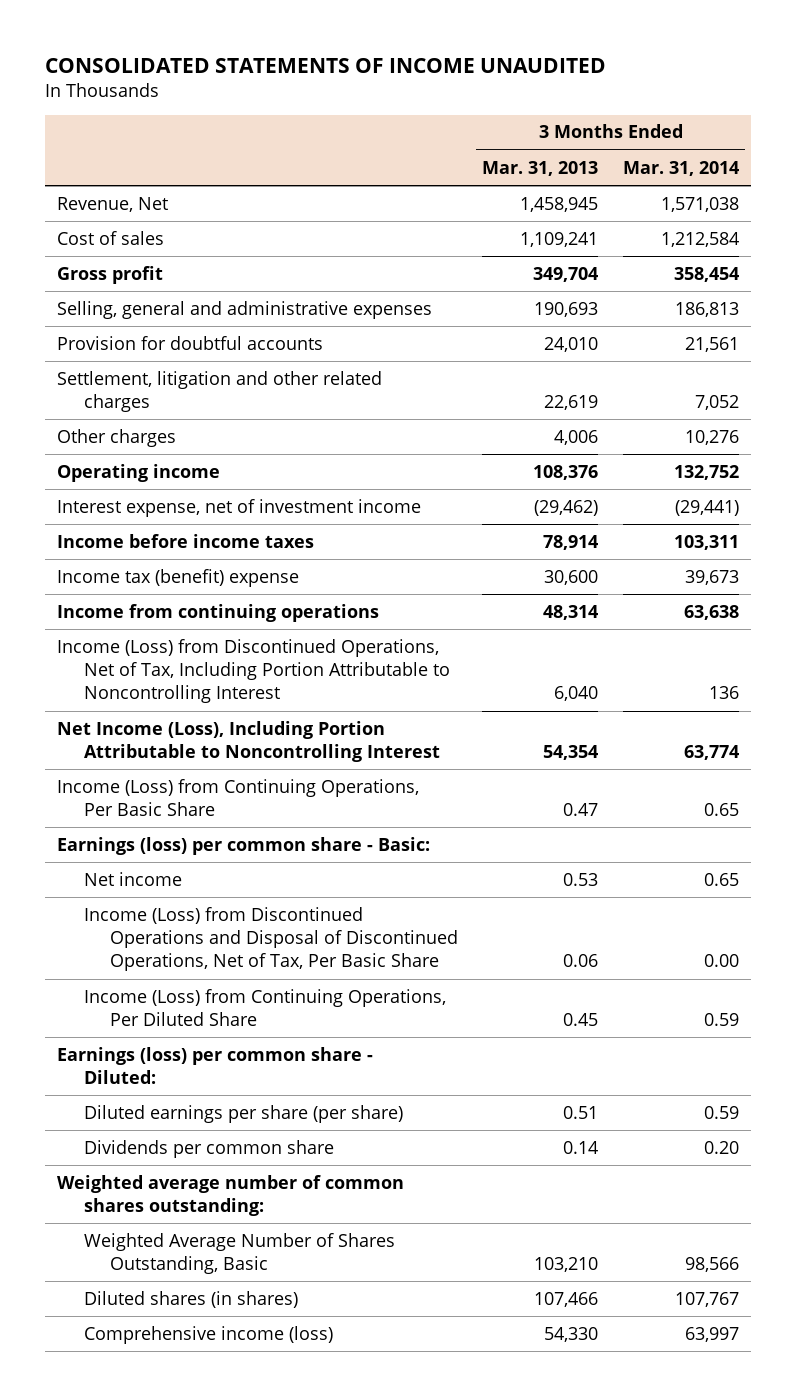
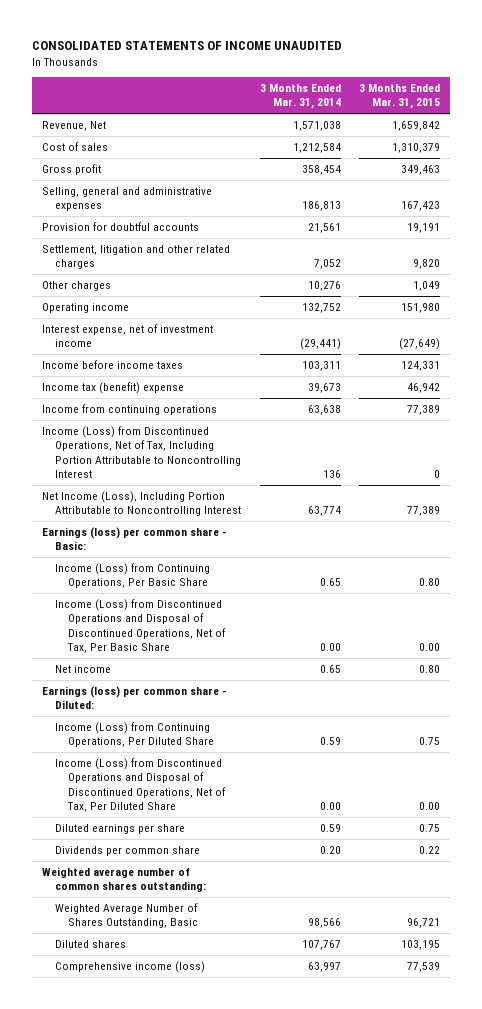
- | 3 Months Ended Mar. 31, 2013 | 3 Months Ended Mar. 31, 2014
+ | 3 Months Ended Mar. 31, 2014 | 3 Months Ended Mar. 31, 2015
moved down: Income (Loss) from Continuing Operations, Per Basic Share | 0.65 | 0.80
moved down: Net income | 0.65 | 0.80
- Diluted earnings per share (per share) | 0.51 | 0.59
moved down: Income (Loss) from Continuing Operations, Per Diluted Share | 0.59 | 0.75
+ Income (Loss) from Discontinued Operations and Disposal of Discontinued Operations, Net of Tax, Per Diluted Share | 0.00 | 0.00
+ Diluted earnings per share | 0.59 | 0.75
- Diluted shares (in shares) | 107,466 | 107,767
+ Diluted shares | 107,767 | 103,195

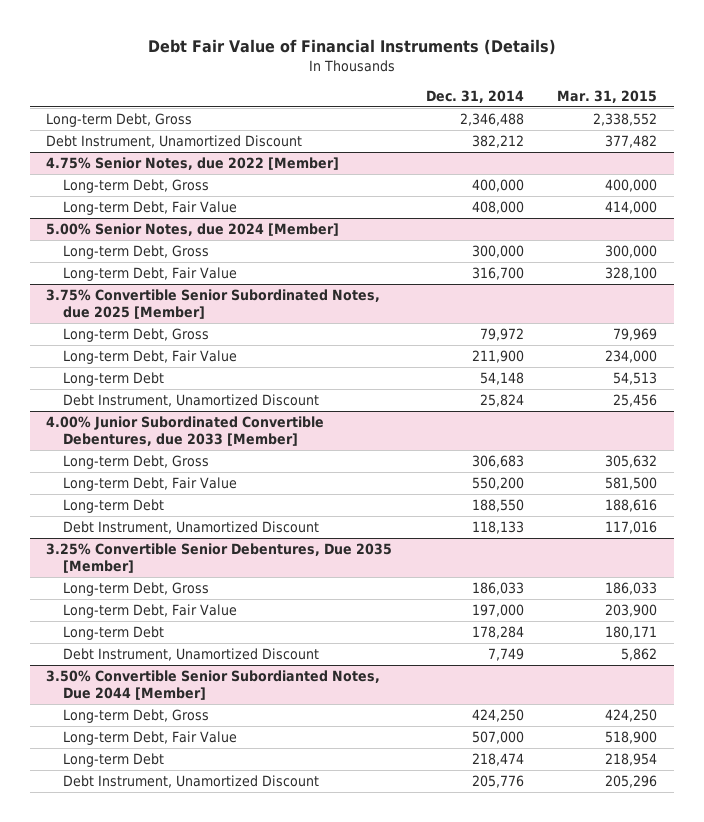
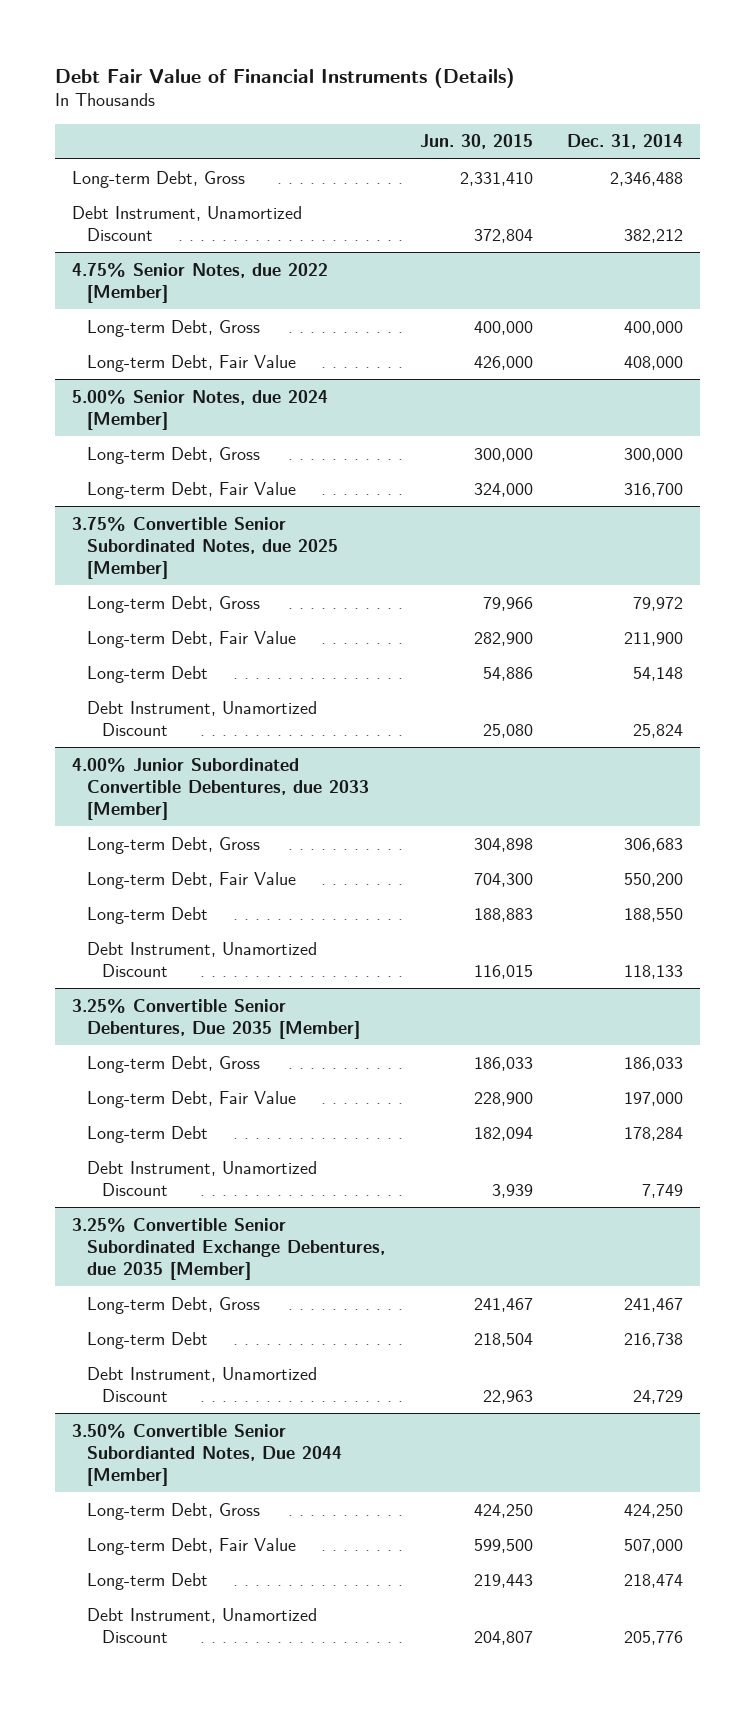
- | Dec. 31, 2014 | Mar. 31, 2015
+ | Jun. 30, 2015 | Dec. 31, 2014
+ 3.25% Convertible Senior Subordinated Exchange Debentures, due 2035 [Member]
+ Long-term Debt, Gross | 241,467 | 241,467
+ Long-term Debt | 218,504 | 216,738
+ Debt Instrument, Unamortized Discount | 22,963 | 24,729

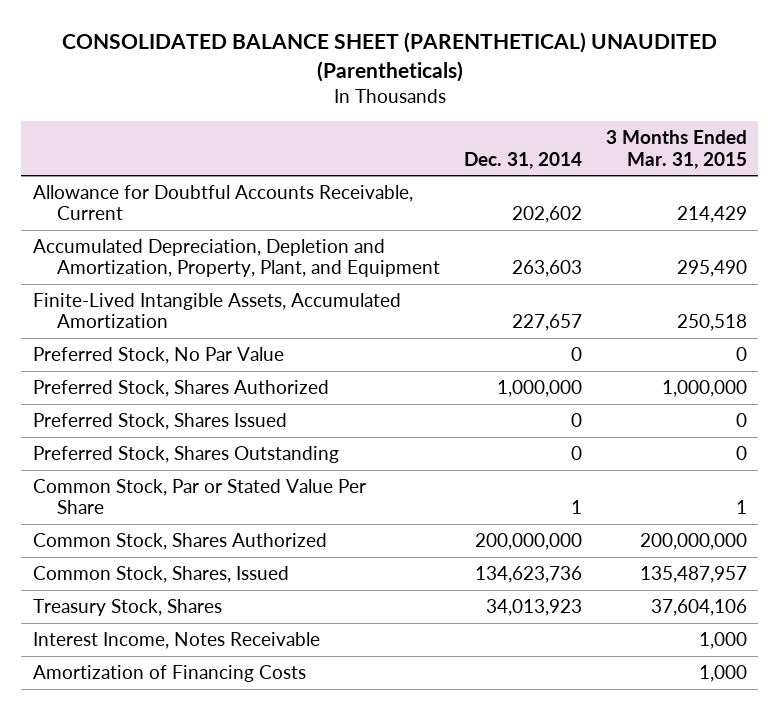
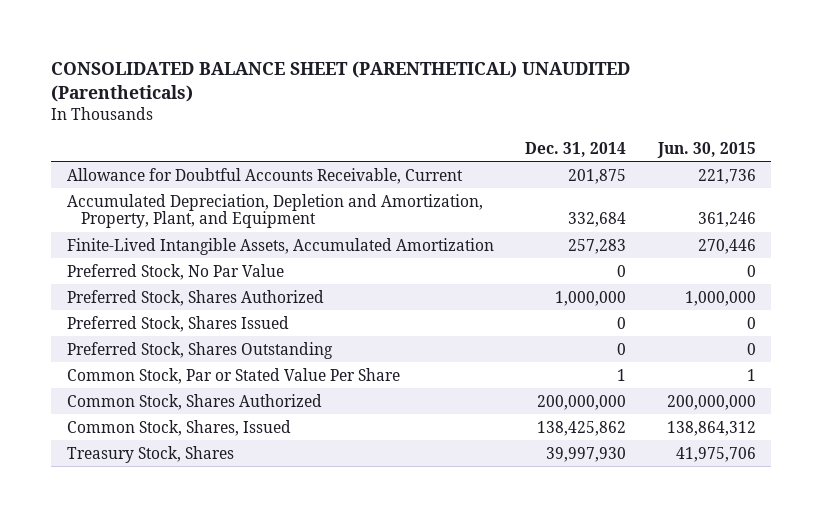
- | Dec. 31, 2014 | 3 Months Ended Mar. 31, 2015
+ | Dec. 31, 2014 | Jun. 30, 2015
- Allowance for Doubtful Accounts Receivable, Current | 202,602 | 214,429
- Accumulated Depreciation, Depletion and Amortization, Property, Plant, and Equipment | 263,603 | 295,490
- Finite-Lived Intangible Assets, Accumulated Amortization | 227,657 | 250,518
+ Allowance for Doubtful Accounts Receivable, Current | 201,875 | 221,736
+ Accumulated Depreciation, Depletion and Amortization, Property, Plant, and Equipment | 332,684 | 361,246
+ Finite-Lived Intangible Assets, Accumulated Amortization | 257,283 | 270,446
- Common Stock, Shares, Issued | 134,623,736 | 135,487,957
- Treasury Stock, Shares | 34,013,923 | 37,604,106
- Interest Income, Notes Receivable | | 1,000
- Amortization of Financing Costs | | 1,000
+ Common Stock, Shares, Issued | 138,425,862 | 138,864,312
+ Treasury Stock, Shares | 39,997,930 | 41,975,706

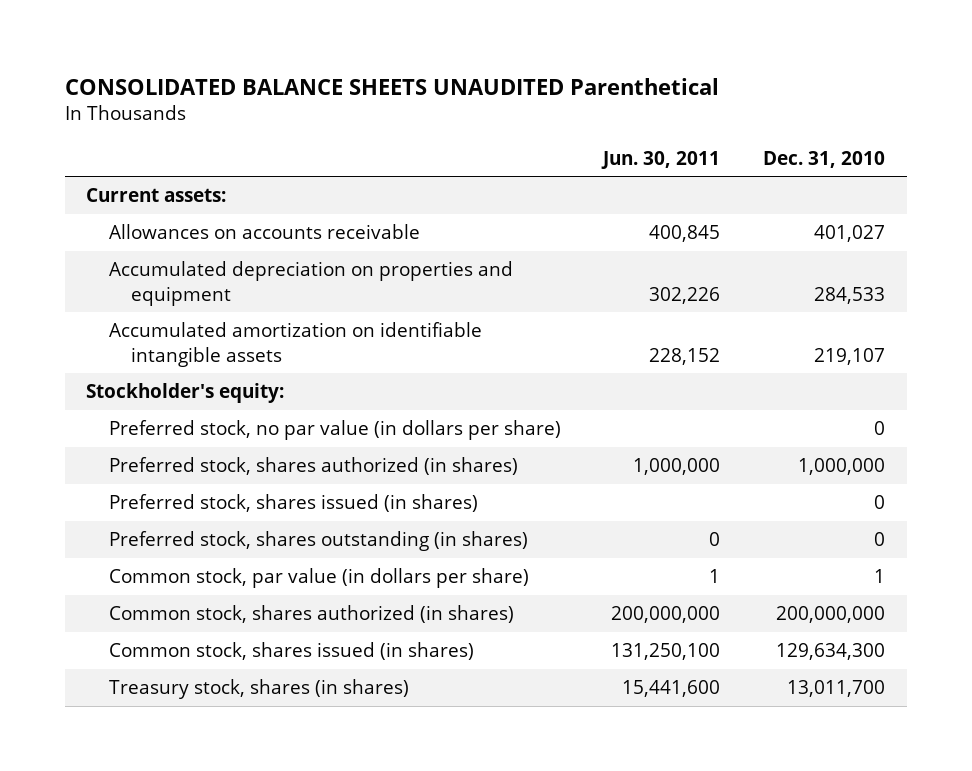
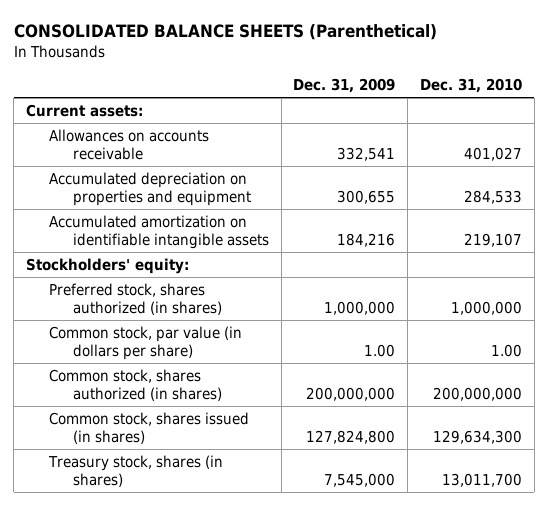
- CONSOLIDATED BALANCE SHEETS UNAUDITED Parenthetical
+ CONSOLIDATED BALANCE SHEETS (Parenthetical)
- | Jun. 30, 2011 | Dec. 31, 2010
+ | Dec. 31, 2009 | Dec. 31, 2010
- Stockholder's equity:
- Preferred stock, no par value (in dollars per share) | | 0
+ Stockholders' equity:
- Preferred stock, shares issued (in shares) | | 0
- Preferred stock, shares outstanding (in shares) | 0 | 0
- Common stock, par value (in dollars per share) | 1 | 1
+ Common stock, par value (in dollars per share) | 1.00 | 1.00

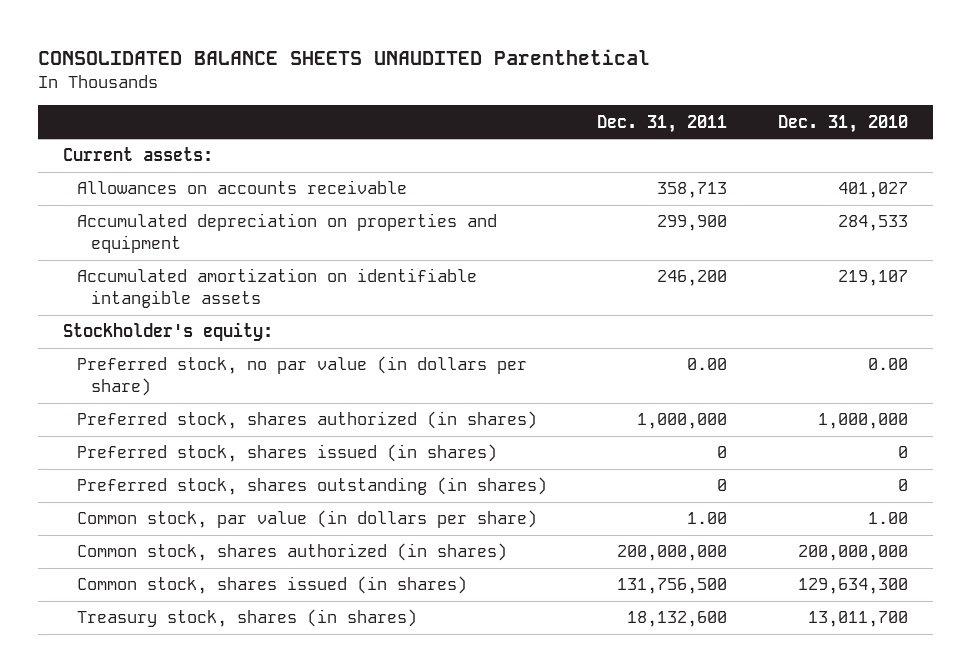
- CONSOLIDATED BALANCE SHEETS (Parenthetical)
+ CONSOLIDATED BALANCE SHEETS UNAUDITED Parenthetical
- | Dec. 31, 2009 | Dec. 31, 2010
+ | Dec. 31, 2011 | Dec. 31, 2010
- Stockholders' equity:
+ Stockholder's equity:
+ Preferred stock, no par value (in dollars per share) | 0.00 | 0.00
+ Preferred stock, shares issued (in shares) | 0 | 0
+ Preferred stock, shares outstanding (in shares) | 0 | 0

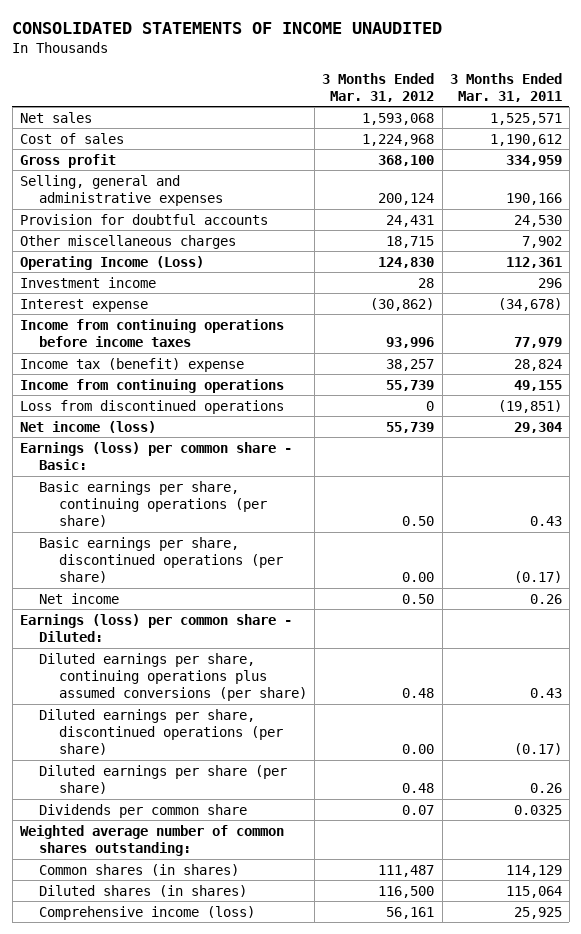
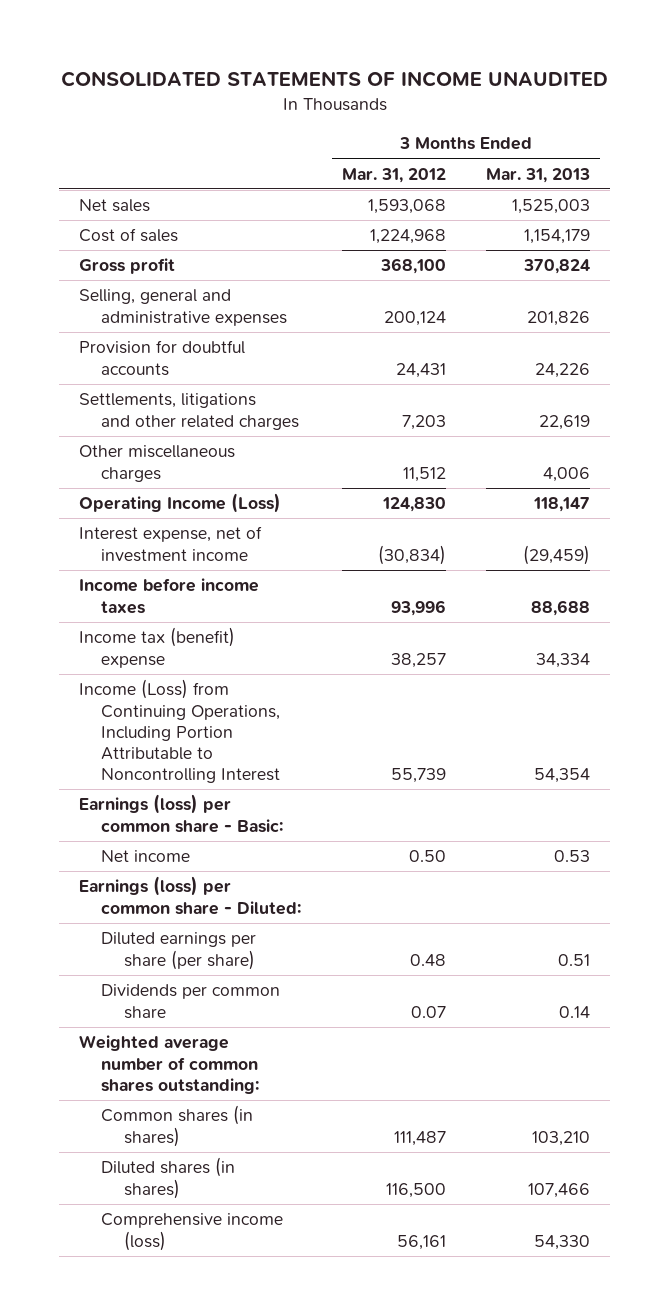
- | 3 Months Ended Mar. 31, 2012 | 3 Months Ended Mar. 31, 2011
+ | 3 Months Ended Mar. 31, 2012 | 3 Months Ended Mar. 31, 2013
- Other miscellaneous charges | 18,715 | 7,902
+ Settlements, litigations and other related charges | 7,203 | 22,619
+ Other miscellaneous charges | 11,512 | 4,006
- Investment income | 28 | 296
- Interest expense | (30,862) | (34,678)
- Income from continuing operations before income taxes | 93,996 | 77,979
+ Interest expense, net of investment income | (30,834) | (29,459)
+ Income before income taxes | 93,996 | 88,688
- Income from continuing operations | 55,739 | 49,155
- Loss from discontinued operations | 0 | (19,851)
- Net income (loss) | 55,739 | 29,304
+ Income (Loss) from Continuing Operations, Including Portion Attributable to Noncontrolling Interest | 55,739 | 54,354
- Basic earnings per share, continuing operations (per share) | 0.50 | 0.43
- Basic earnings per share, discontinued operations (per share) | 0.00 | (0.17)
- Diluted earnings per share, continuing operations plus assumed conversions (per share) | 0.48 | 0.43
- Diluted earnings per share, discontinued operations (per share) | 0.00 | (0.17)

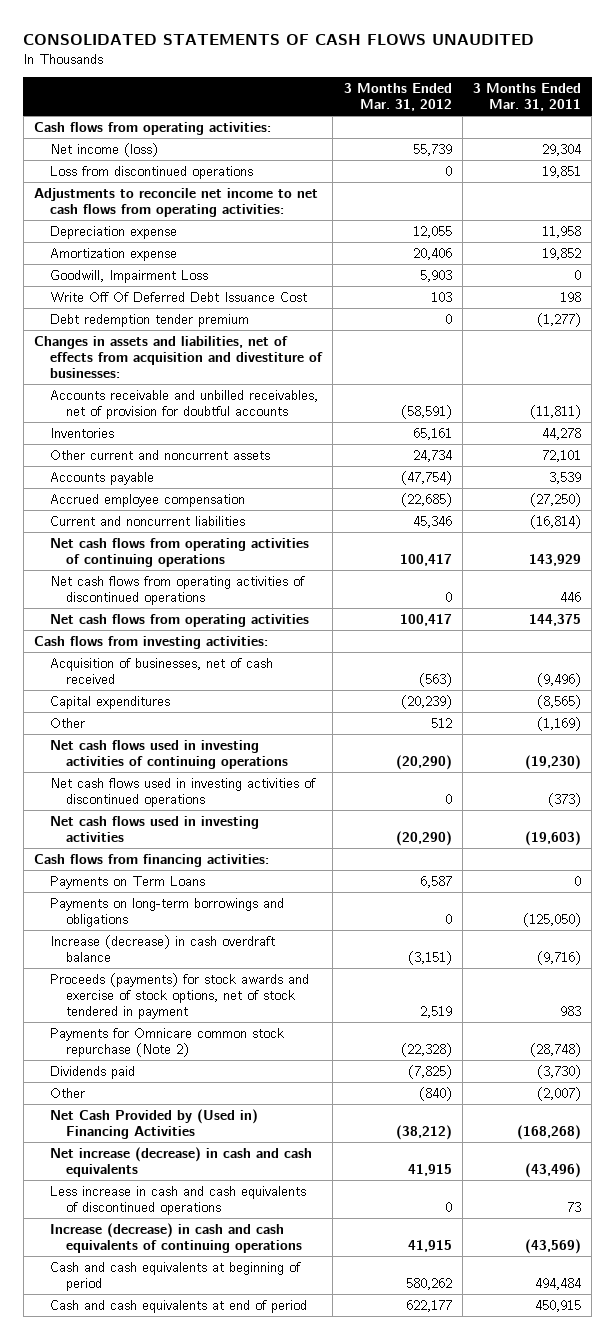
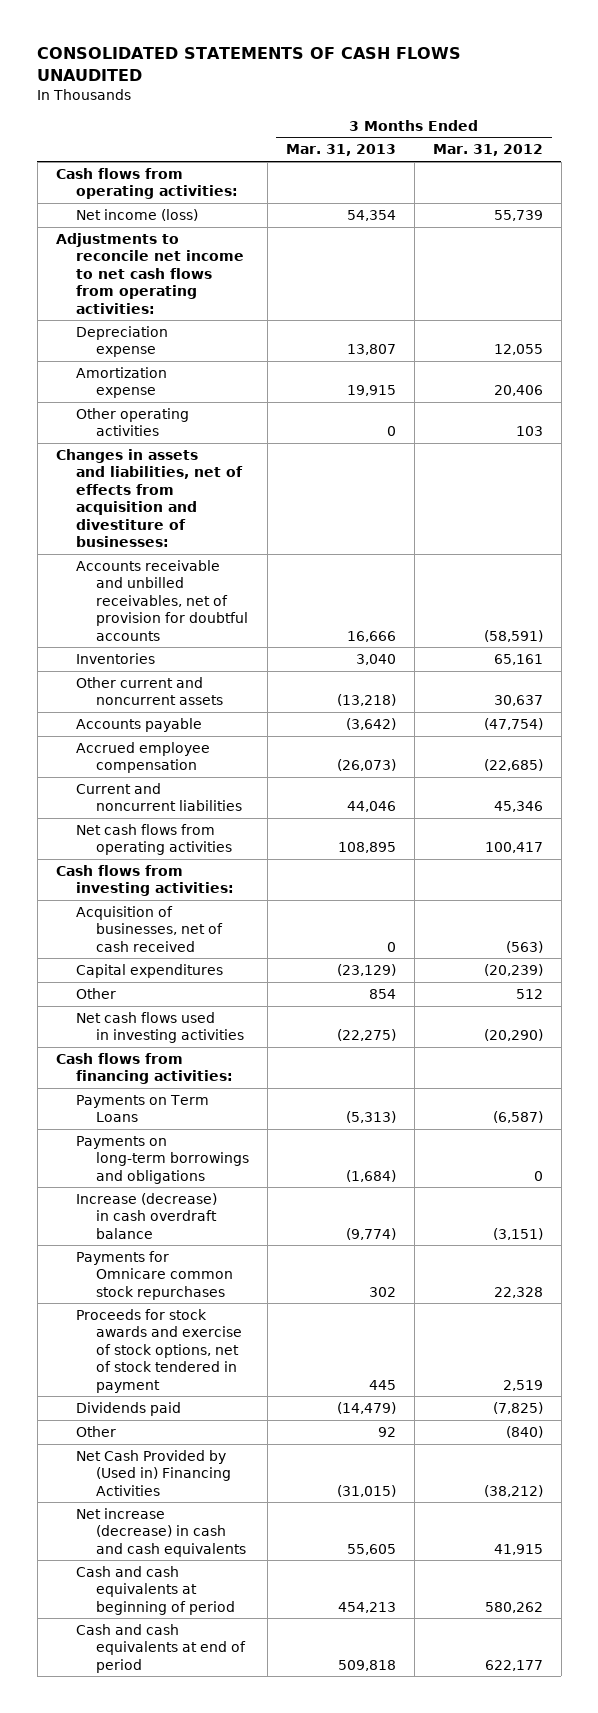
- | 3 Months Ended Mar. 31, 2012 | 3 Months Ended Mar. 31, 2011
+ | 3 Months Ended Mar. 31, 2013 | 3 Months Ended Mar. 31, 2012
- Loss from discontinued operations | 0 | 19,851
- Goodwill, Impairment Loss | 5,903 | 0
- Write Off Of Deferred Debt Issuance Cost | 103 | 198
- Debt redemption tender premium | 0 | (1,277)
+ Other operating activities | 0 | 103
- Other current and noncurrent assets | 24,734 | 72,101
+ Other current and noncurrent assets | (13,218) | 30,637
- Net cash flows from operating activities of continuing operations | 100,417 | 143,929
- Net cash flows from operating activities of discontinued operations | 0 | 446
- Net cash flows used in investing activities of continuing operations | (20,290) | (19,230)
- Net cash flows used in investing activities of discontinued operations | 0 | (373)
- Payments on Term Loans | 6,587 | 0
+ Payments on Term Loans | (5,313) | (6,587)
- Proceeds (payments) for stock awards and exercise of stock options, net of stock tendered in payment | 2,519 | 983
- Payments for Omnicare common stock repurchase (Note 2) | (22,328) | (28,748)
+ Payments for Omnicare common stock repurchases | 302 | 22,328
+ Proceeds for stock awards and exercise of stock options, net of stock tendered in payment | 445 | 2,519
- Less increase in cash and cash equivalents of discontinued operations | 0 | 73
- Increase (decrease) in cash and cash equivalents of continuing operations | 41,915 | (43,569)

